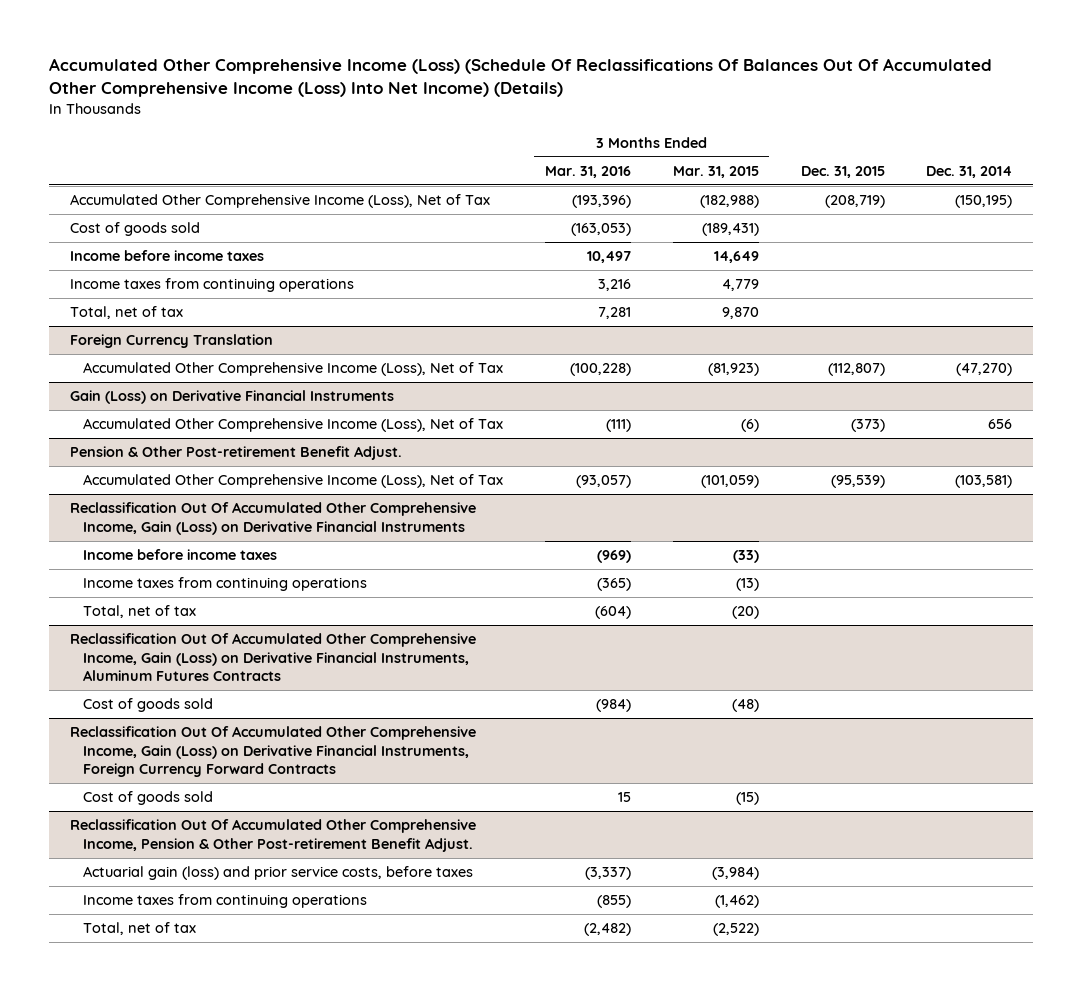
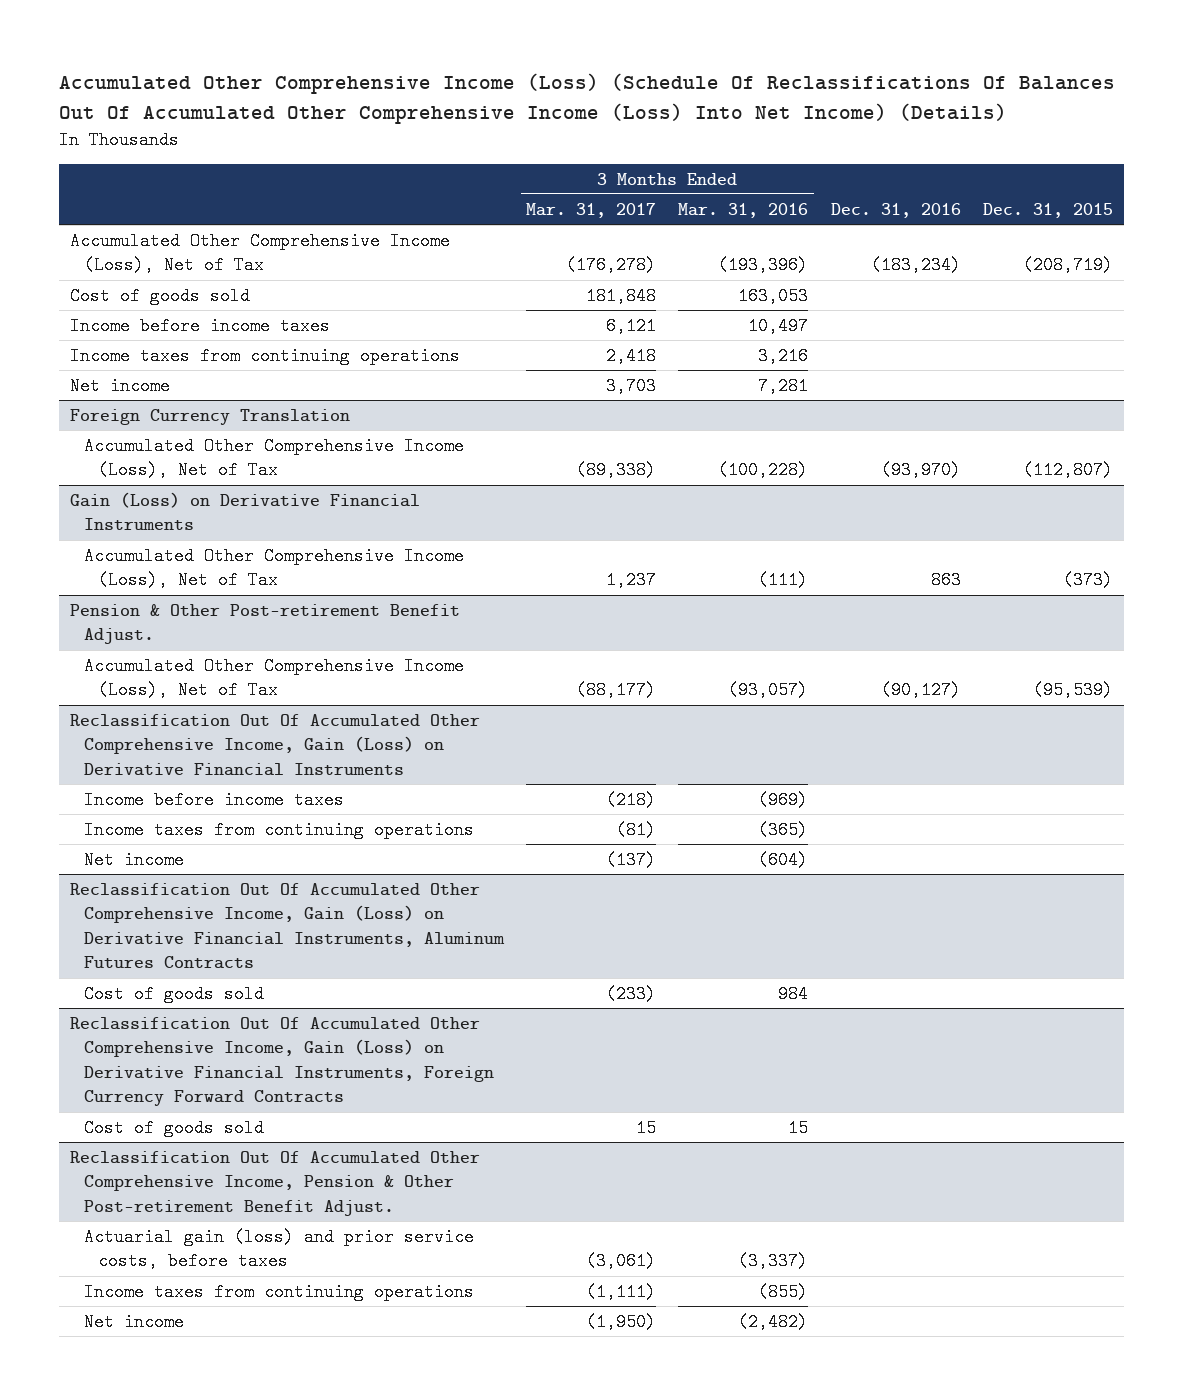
- | 3 Months Ended Mar. 31, 2016 | 3 Months Ended Mar. 31, 2015 | Dec. 31, 2015 | Dec. 31, 2014
+ | 3 Months Ended Mar. 31, 2017 | 3 Months Ended Mar. 31, 2016 | Dec. 31, 2016 | Dec. 31, 2015
- Cost of goods sold | (163,053) | (189,431) | |
+ Cost of goods sold | 181,848 | 163,053 | |
- Total, net of tax | 7,281 | 9,870 | |
+ Net income | 3,703 | 7,281 | |
@ Reclassification Out Of Accumulated Other Comprehensive Income, Gain (Loss) on Derivative Financial Instruments
- Total, net of tax | (604) | (20) | |
+ Net income | (137) | (604) | |
@ Reclassification Out Of Accumulated Other Comprehensive Income, Gain (Loss) on Derivative Financial Instruments, Aluminum Futures Contracts
- Cost of goods sold | (984) | (48) | |
+ Cost of goods sold | (233) | 984 | |
@ Reclassification Out Of Accumulated Other Comprehensive Income, Pension & Other Post-retirement Benefit Adjust.
- Total, net of tax | (2,482) | (2,522) | |
+ Net income | (1,950) | (2,482) | |

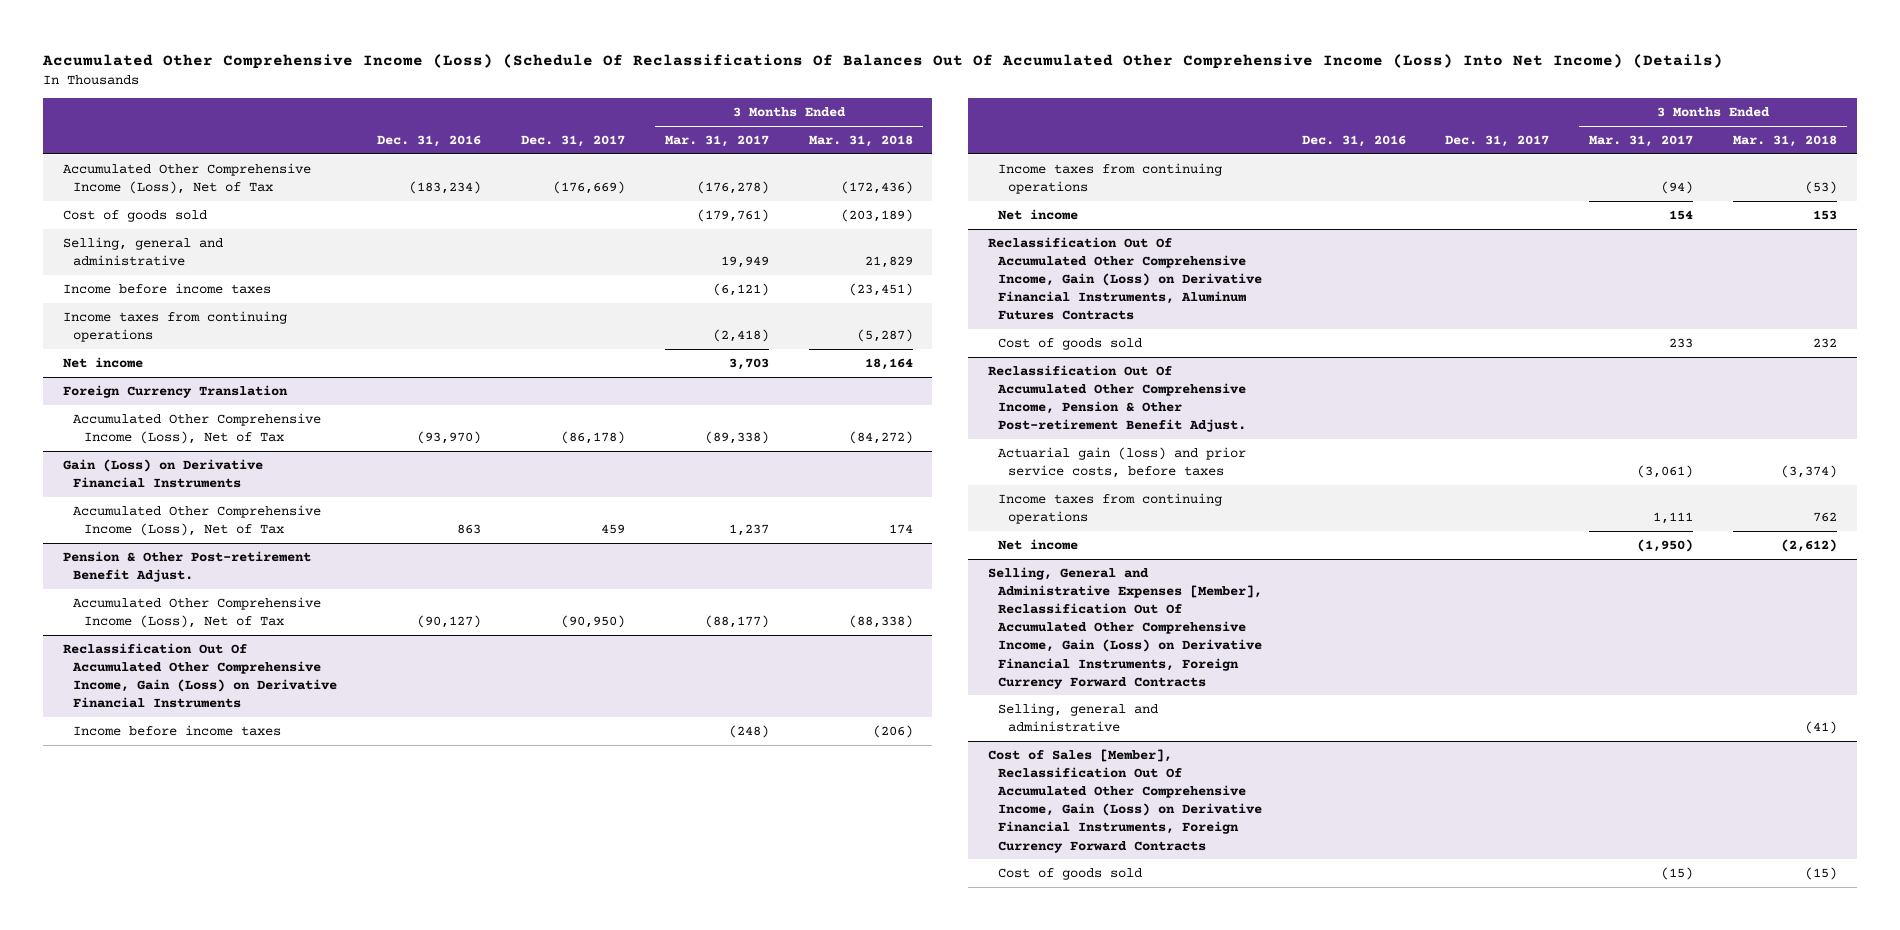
- | 3 Months Ended Mar. 31, 2017 | 3 Months Ended Mar. 31, 2016 | Dec. 31, 2016 | Dec. 31, 2015
+ | Dec. 31, 2016 | Dec. 31, 2017 | 3 Months Ended Mar. 31, 2017 | 3 Months Ended Mar. 31, 2018
- Cost of goods sold | 181,848 | 163,053 | |
- Income before income taxes | 6,121 | 10,497 | |
- Income taxes from continuing operations | 2,418 | 3,216 | |
+ Cost of goods sold | | | (179,761) | (203,189)
+ Selling, general and administrative | | | 19,949 | 21,829
+ Income before income taxes | | | (6,121) | (23,451)
+ Income taxes from continuing operations | | | (2,418) | (5,287)
@ Reclassification Out Of Accumulated Other Comprehensive Income, Gain (Loss) on Derivative Financial Instruments
- Income before income taxes | (218) | (969) | |
- Income taxes from continuing operations | (81) | (365) | |
- Net income | (137) | (604) | |
+ Income before income taxes | | | (248) | (206)
+ Income taxes from continuing operations | | | (94) | (53)
+ Net income | | | 154 | 153
@ Reclassification Out Of Accumulated Other Comprehensive Income, Gain (Loss) on Derivative Financial Instruments, Aluminum Futures Contracts
- Cost of goods sold | (233) | 984 | |
- Reclassification Out Of Accumulated Other Comprehensive Income, Gain (Loss) on Derivative Financial Instruments, Foreign Currency Forward Contracts
- Cost of goods sold | 15 | 15 | |
@ Reclassification Out Of Accumulated Other Comprehensive Income, Gain (Loss) on Derivative Financial Instruments, Aluminum Futures Contracts
+ Cost of goods sold | | | 233 | 232
@ Reclassification Out Of Accumulated Other Comprehensive Income, Pension & Other Post-retirement Benefit Adjust.
- Income taxes from continuing operations | (1,111) | (855) | |
+ Income taxes from continuing operations | | | 1,111 | 762
+ Selling, General and Administrative Expenses [Member], Reclassification Out Of Accumulated Other Comprehensive Income, Gain (Loss) on Derivative Financial Instruments, Foreign Currency Forward Contracts
+ Selling, general and administrative | | | | (41)
+ Cost of Sales [Member], Reclassification Out Of Accumulated Other Comprehensive Income, Gain (Loss) on Derivative Financial Instruments, Foreign Currency Forward Contracts
+ Cost of goods sold | | | (15) | (15)

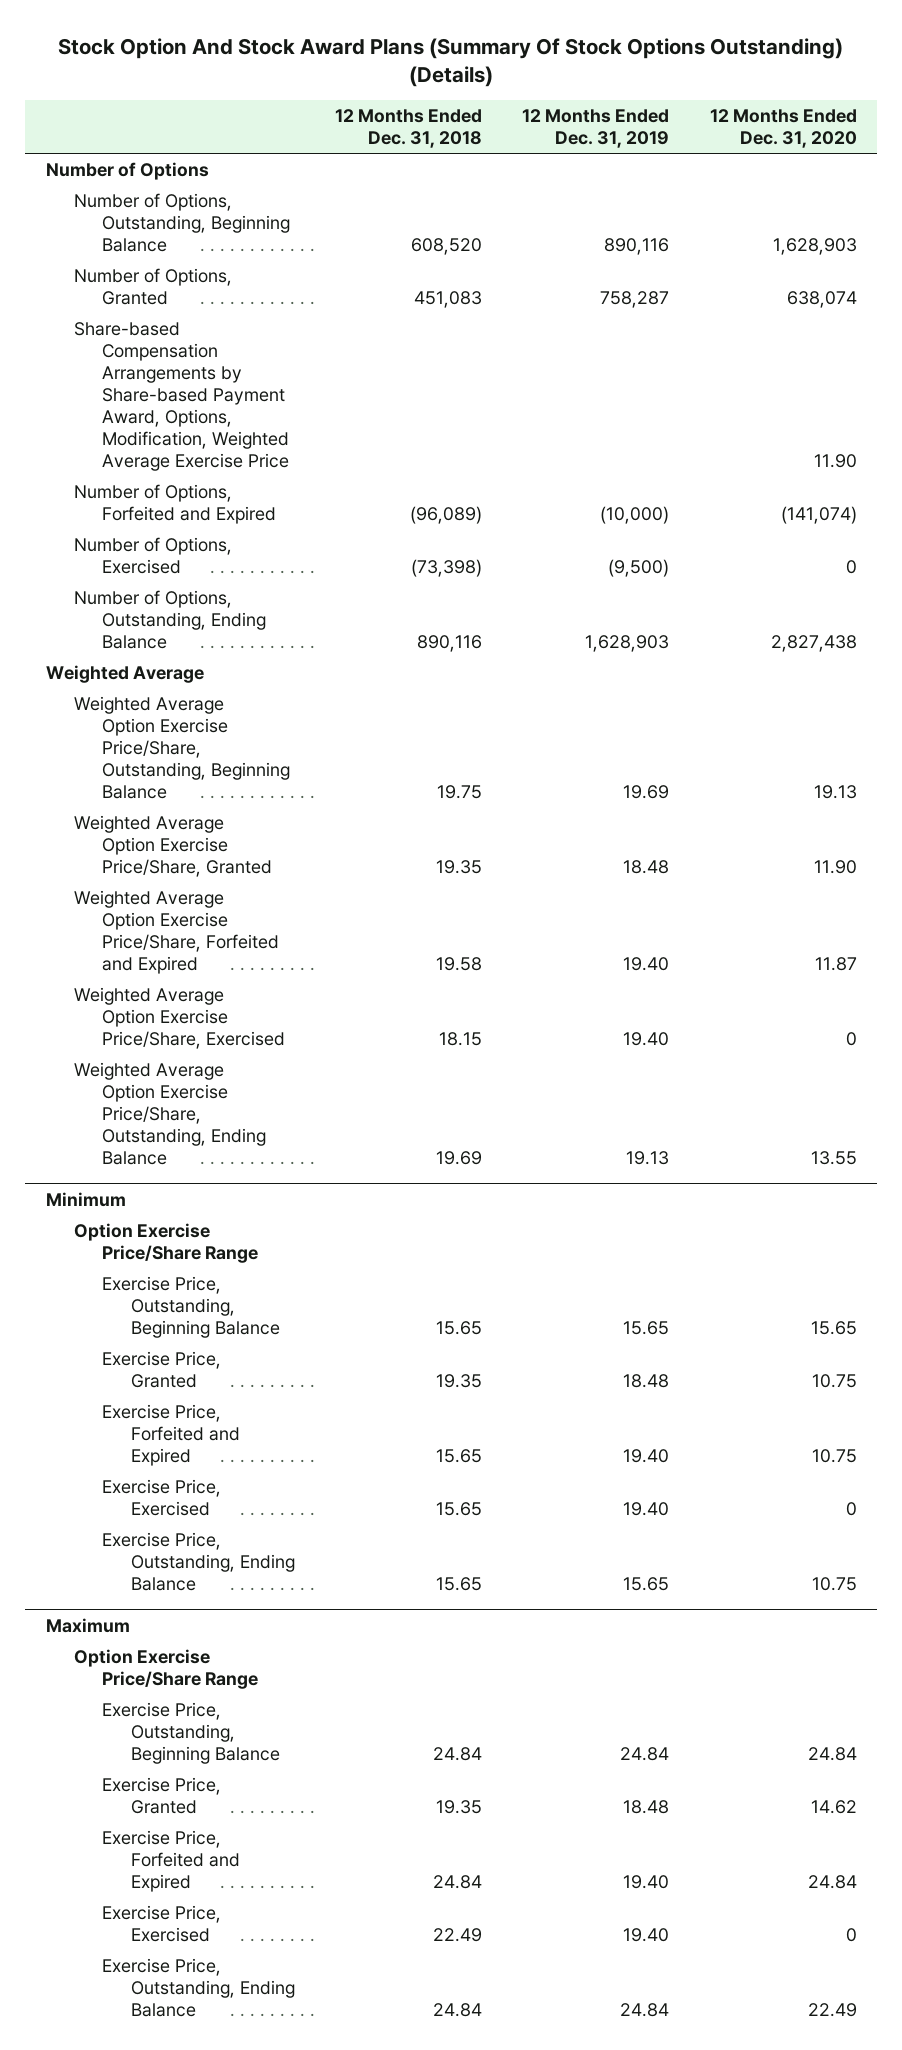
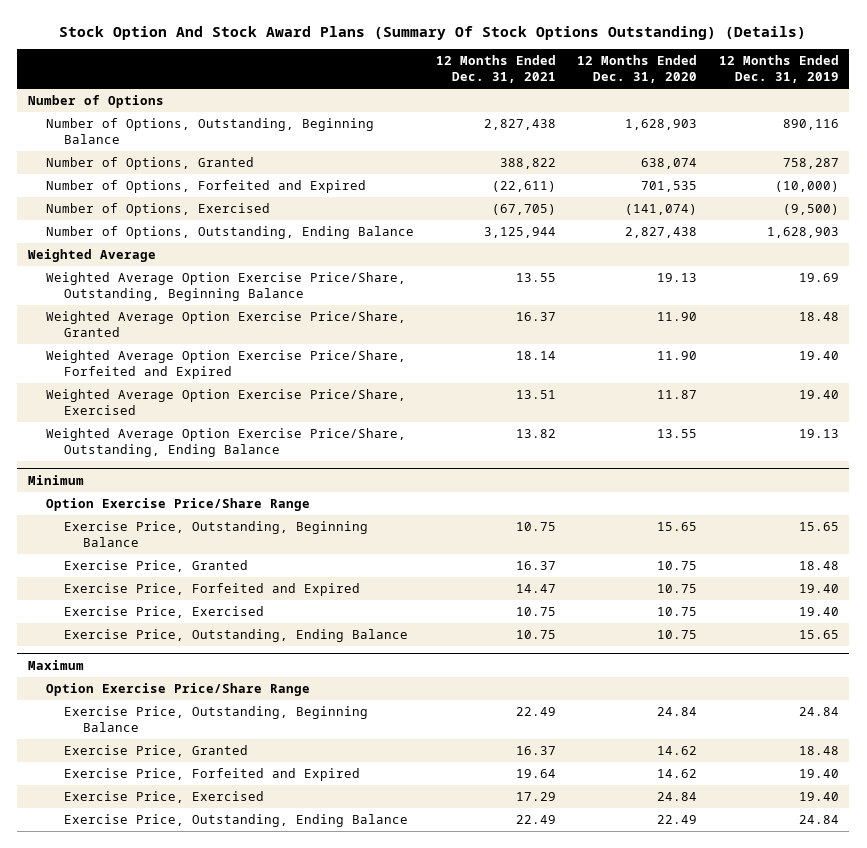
- | 12 Months Ended Dec. 31, 2018 | 12 Months Ended Dec. 31, 2019 | 12 Months Ended Dec. 31, 2020
+ | 12 Months Ended Dec. 31, 2021 | 12 Months Ended Dec. 31, 2020 | 12 Months Ended Dec. 31, 2019
- Share-based Compensation Arrangements by Share-based Payment Award, Options, Modification, Weighted Average Exercise Price | | | 11.90
- Number of Options, Forfeited and Expired | (96,089) | (10,000) | (141,074)
- Number of Options, Exercised | (73,398) | (9,500) | 0
+ Number of Options, Forfeited and Expired | (22,611) | 701,535 | (10,000)
+ Number of Options, Exercised | (67,705) | (141,074) | (9,500)
- Weighted Average Option Exercise Price/Share, Forfeited and Expired | 19.58 | 19.40 | 11.87
- Weighted Average Option Exercise Price/Share, Exercised | 18.15 | 19.40 | 0
+ Weighted Average Option Exercise Price/Share, Forfeited and Expired | 18.14 | 11.90 | 19.40
+ Weighted Average Option Exercise Price/Share, Exercised | 13.51 | 11.87 | 19.40
@ Minimum
- Exercise Price, Exercised | 15.65 | 19.40 | 0
+ Exercise Price, Exercised | 10.75 | 10.75 | 19.40
@ Maximum
- Exercise Price, Forfeited and Expired | 24.84 | 19.40 | 24.84
- Exercise Price, Exercised | 22.49 | 19.40 | 0
+ Exercise Price, Forfeited and Expired | 19.64 | 14.62 | 19.40
+ Exercise Price, Exercised | 17.29 | 24.84 | 19.40

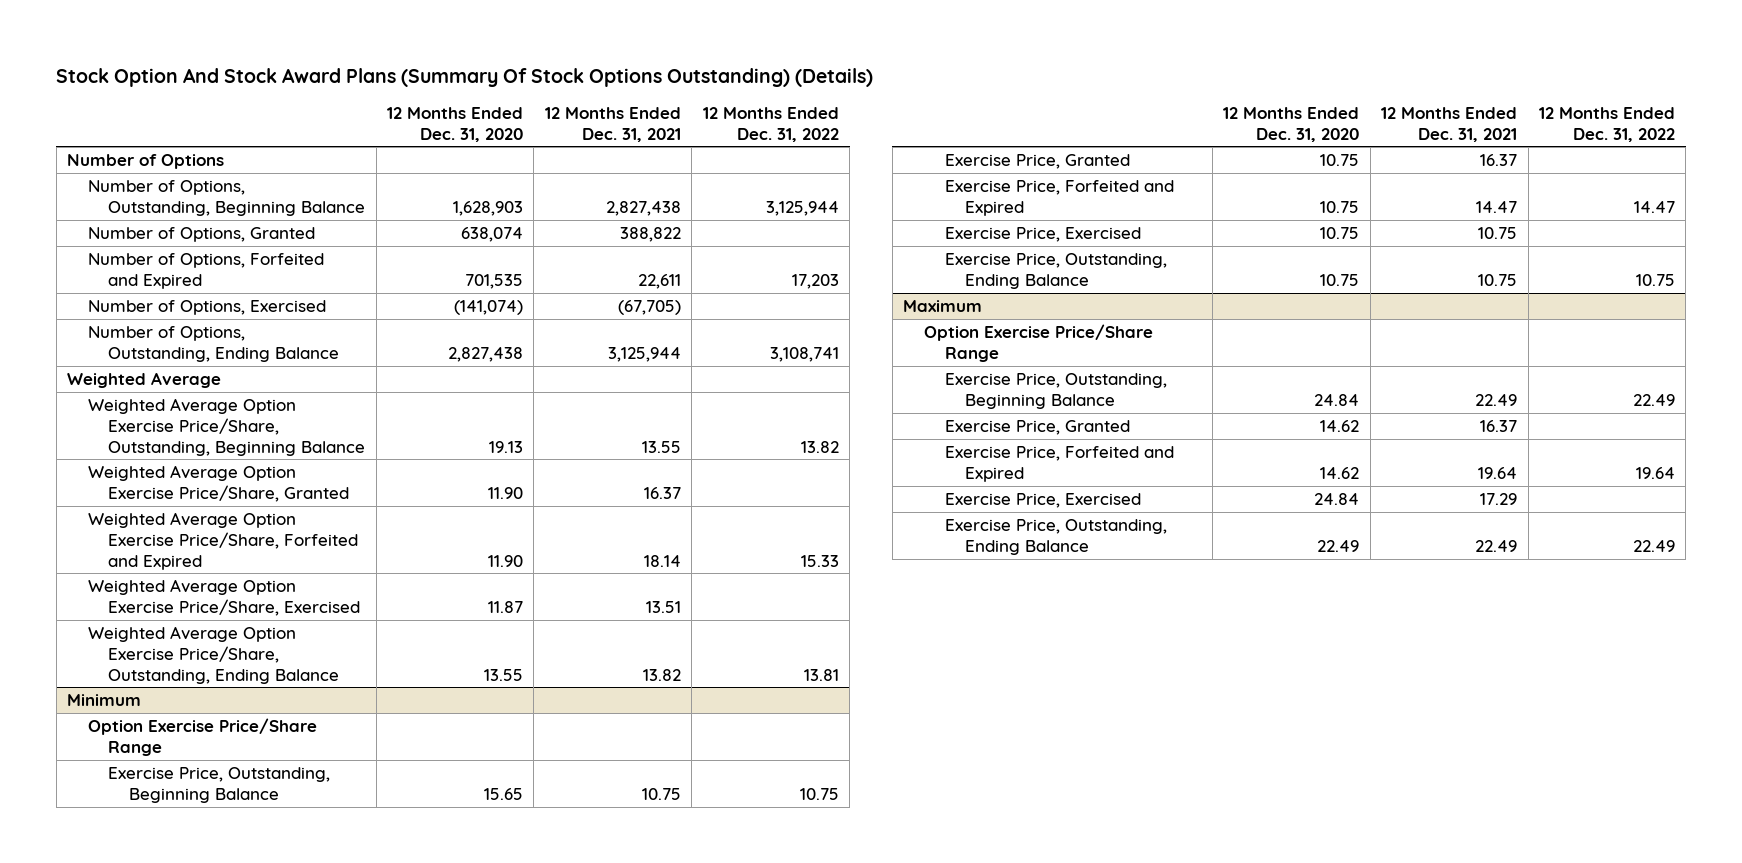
- | 12 Months Ended Dec. 31, 2021 | 12 Months Ended Dec. 31, 2020 | 12 Months Ended Dec. 31, 2019
+ | 12 Months Ended Dec. 31, 2020 | 12 Months Ended Dec. 31, 2021 | 12 Months Ended Dec. 31, 2022
- Number of Options, Forfeited and Expired | (22,611) | 701,535 | (10,000)
+ Number of Options, Forfeited and Expired | 701,535 | 22,611 | 17,203

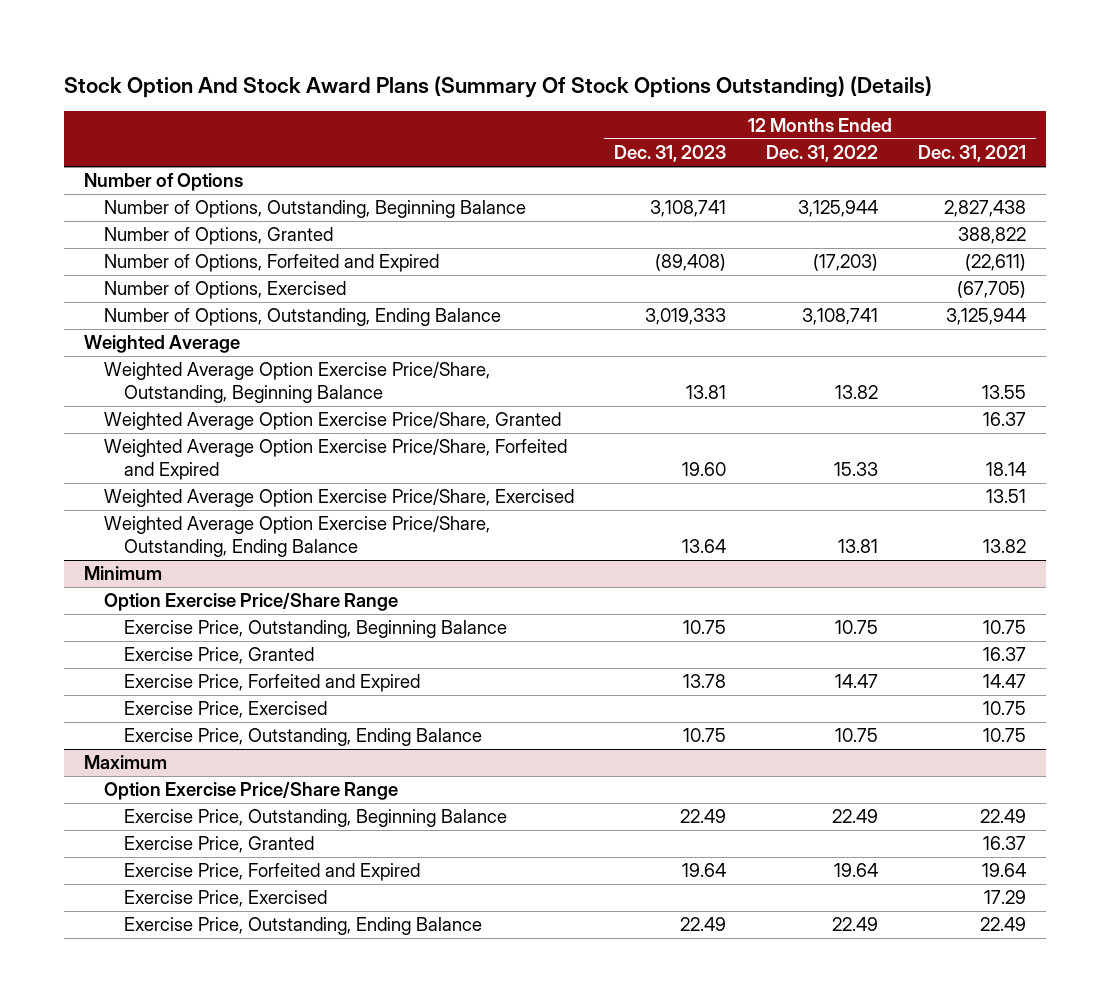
- | 12 Months Ended Dec. 31, 2020 | 12 Months Ended Dec. 31, 2021 | 12 Months Ended Dec. 31, 2022
+ | 12 Months Ended Dec. 31, 2023 | 12 Months Ended Dec. 31, 2022 | 12 Months Ended Dec. 31, 2021
- Number of Options, Forfeited and Expired | 701,535 | 22,611 | 17,203
+ Number of Options, Forfeited and Expired | (89,408) | (17,203) | (22,611)

